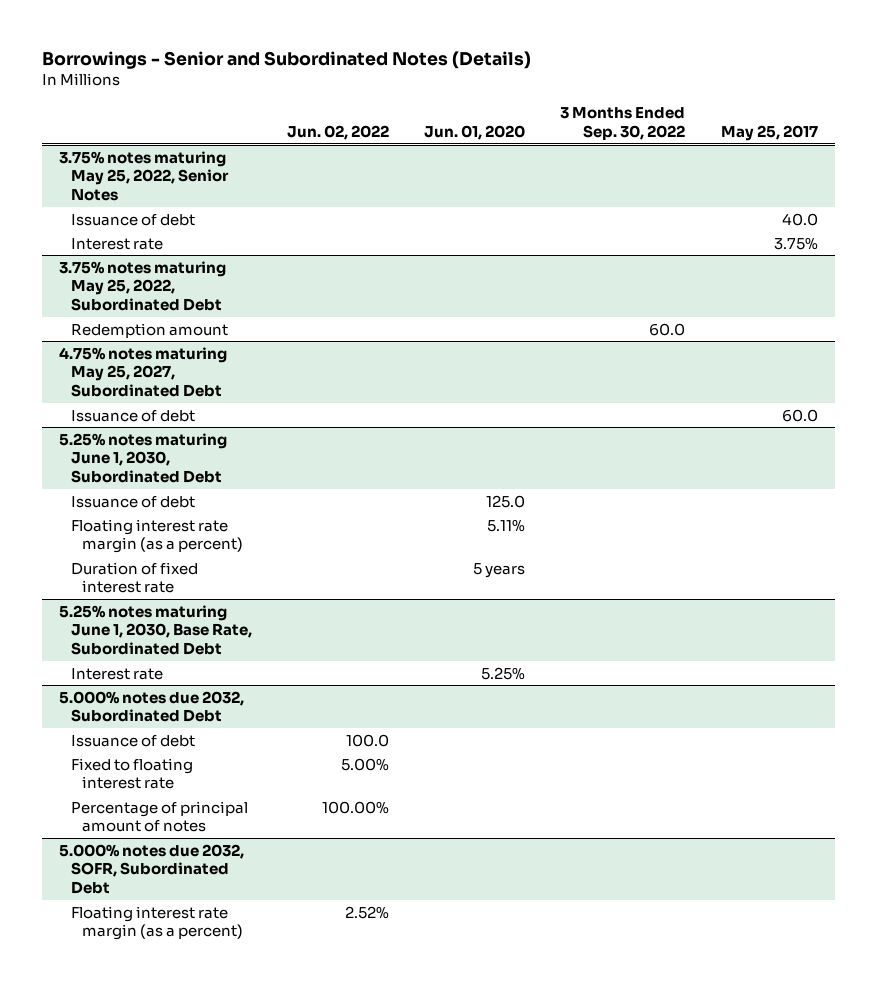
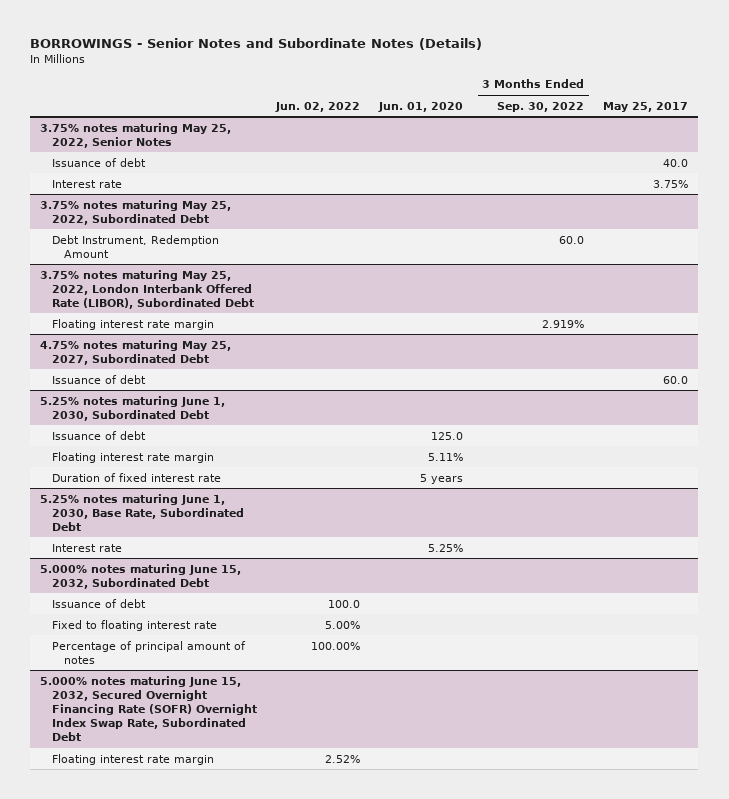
- Borrowings - Senior and Subordinated Notes (Details)
+ BORROWINGS - Senior Notes and Subordinate Notes (Details)
@ 3.75% notes maturing May 25, 2022, Subordinated Debt
- Redemption amount | | | 60.0 |
+ Debt Instrument, Redemption Amount | | | 60.0 |
+ 3.75% notes maturing May 25, 2022, London Interbank Offered Rate (LIBOR), Subordinated Debt
+ Floating interest rate margin | | | 2.919% |
@ 5.25% notes maturing June 1, 2030, Subordinated Debt
- Floating interest rate margin (as a percent) | | 5.11% | |
+ Floating interest rate margin | | 5.11% | |
- 5.000% notes due 2032, Subordinated Debt
+ 5.000% notes maturing June 15, 2032, Subordinated Debt
- 5.000% notes due 2032, SOFR, Subordinated Debt
- Floating interest rate margin (as a percent) | 2.52% | | |
+ 5.000% notes maturing June 15, 2032, Secured Overnight Financing Rate (SOFR) Overnight Index Swap Rate, Subordinated Debt
+ Floating interest rate margin | 2.52% | | |

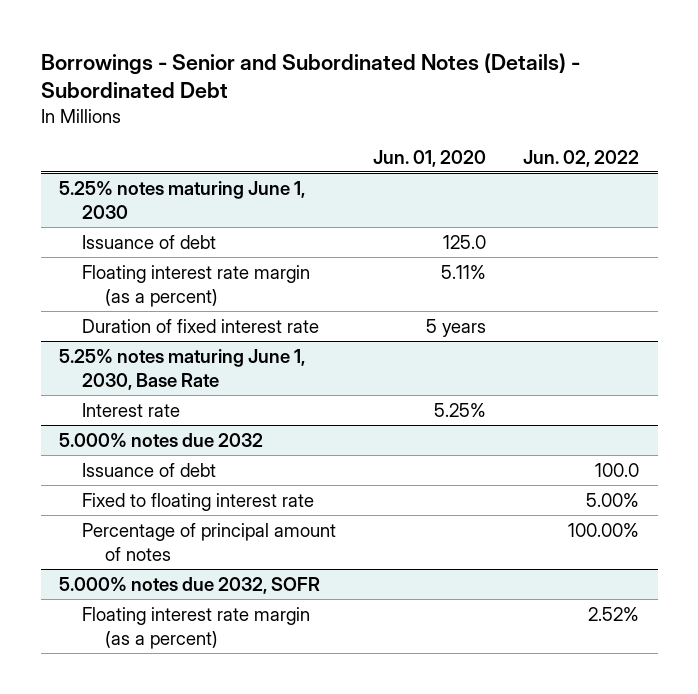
- BORROWINGS - Senior Notes and Subordinate Notes (Details)
+ Borrowings - Senior and Subordinated Notes (Details) - Subordinated Debt
- | Jun. 02, 2022 | Jun. 01, 2020 | 3 Months Ended Sep. 30, 2022 | May 25, 2017
+ | Jun. 01, 2020 | Jun. 02, 2022
- 3.75% notes maturing May 25, 2022, Senior Notes
- Issuance of debt | | | | 40.0
- Interest rate | | | | 3.75%
- 3.75% notes maturing May 25, 2022, Subordinated Debt
- Debt Instrument, Redemption Amount | | | 60.0 |
- 3.75% notes maturing May 25, 2022, London Interbank Offered Rate (LIBOR), Subordinated Debt
- Floating interest rate margin | | | 2.919% |
- 4.75% notes maturing May 25, 2027, Subordinated Debt
- Issuance of debt | | | | 60.0
- 5.25% notes maturing June 1, 2030, Subordinated Debt
+ 5.25% notes maturing June 1, 2030
- Floating interest rate margin | | 5.11% | |
+ Floating interest rate margin (as a percent) | 5.11% |
- 5.25% notes maturing June 1, 2030, Base Rate, Subordinated Debt
+ 5.25% notes maturing June 1, 2030, Base Rate
- 5.000% notes maturing June 15, 2032, Subordinated Debt
+ 5.000% notes due 2032
- 5.000% notes maturing June 15, 2032, Secured Overnight Financing Rate (SOFR) Overnight Index Swap Rate, Subordinated Debt
- Floating interest rate margin | 2.52% | | |
+ 5.000% notes due 2032, SOFR
+ Floating interest rate margin (as a percent) | | 2.52%

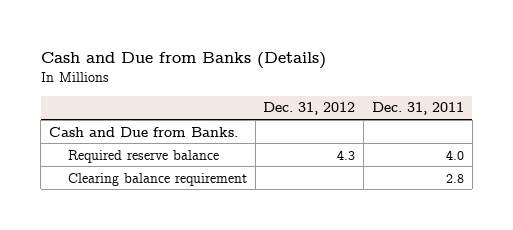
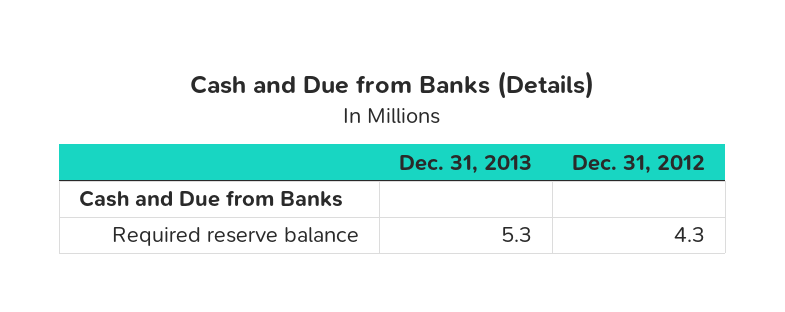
- | Dec. 31, 2012 | Dec. 31, 2011
+ | Dec. 31, 2013 | Dec. 31, 2012
- Cash and Due from Banks.
+ Cash and Due from Banks
- Clearing balance requirement | | 2.8

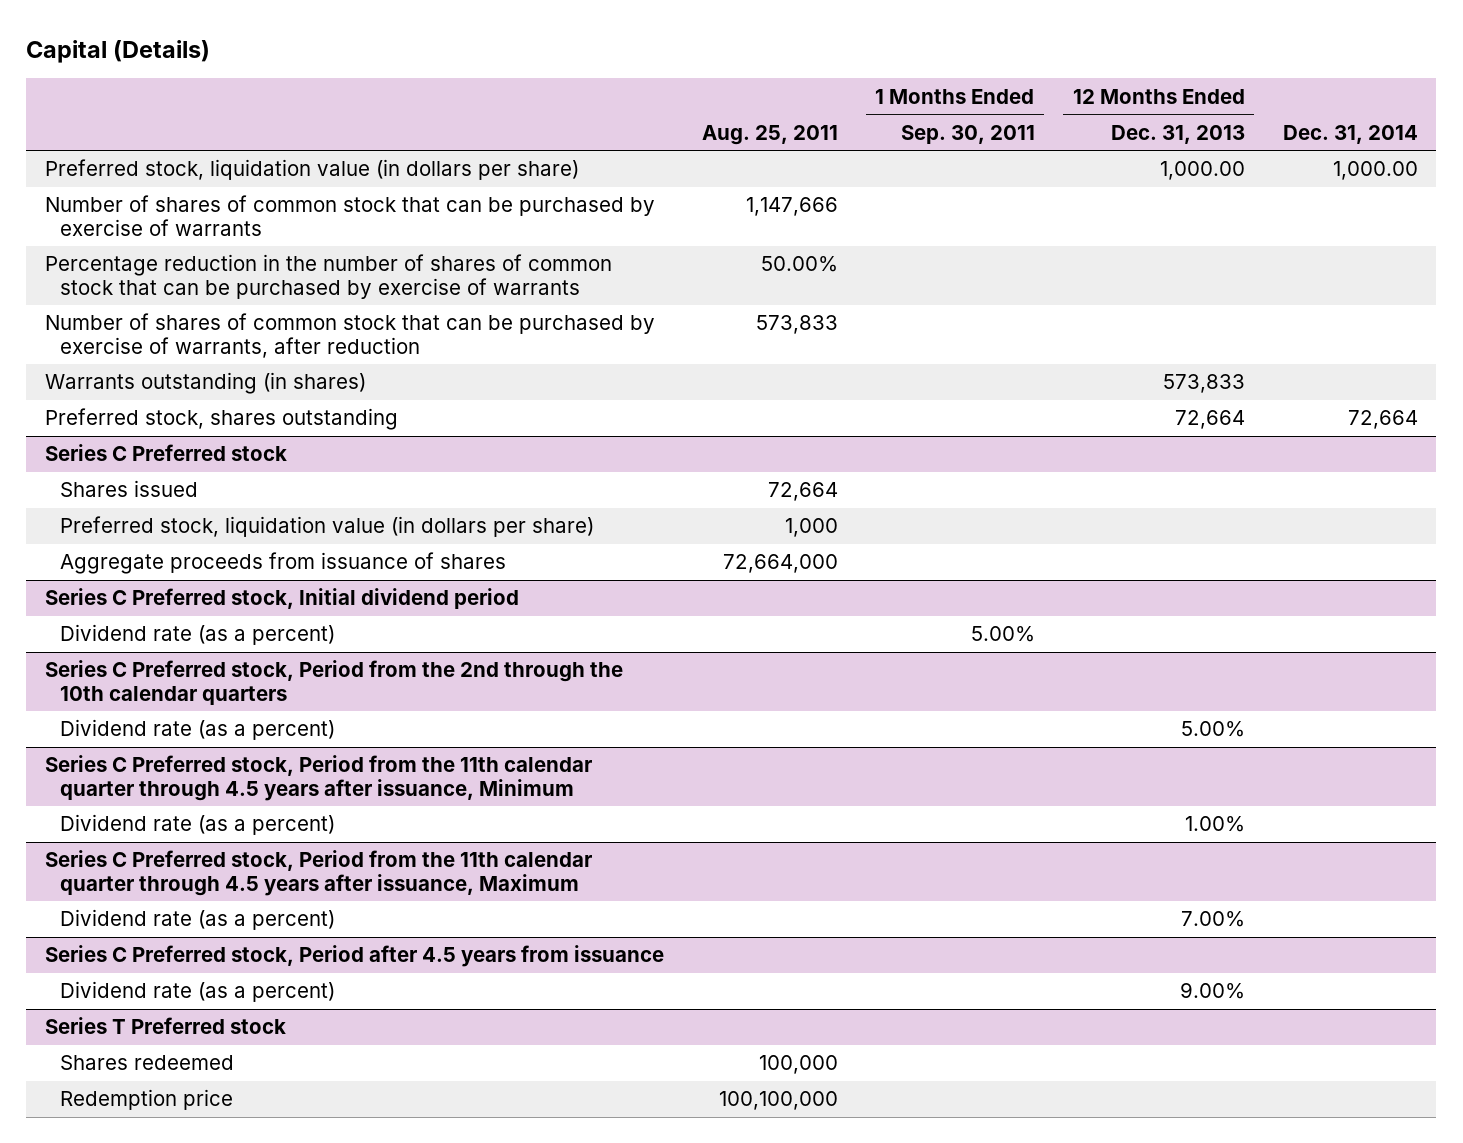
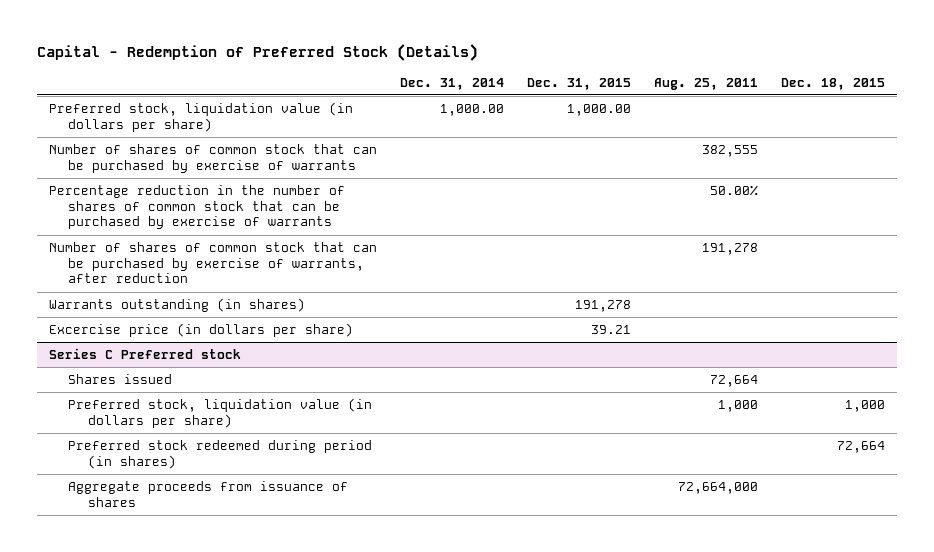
- Capital (Details)
+ Capital - Redemption of Preferred Stock (Details)
- | Aug. 25, 2011 | 1 Months Ended Sep. 30, 2011 | 12 Months Ended Dec. 31, 2013 | Dec. 31, 2014
+ | Dec. 31, 2014 | Dec. 31, 2015 | Aug. 25, 2011 | Dec. 18, 2015
- Number of shares of common stock that can be purchased by exercise of warrants | 1,147,666 | | |
+ Number of shares of common stock that can be purchased by exercise of warrants | | | 382,555 |
- Number of shares of common stock that can be purchased by exercise of warrants, after reduction | 573,833 | | |
+ Number of shares of common stock that can be purchased by exercise of warrants, after reduction | | | 191,278 |
- Preferred stock, shares outstanding | | | 72,664 | 72,664
+ Excercise price (in dollars per share) | | 39.21 | |
@ Series C Preferred stock
+ Preferred stock redeemed during period (in shares) | | | | 72,664
- Series C Preferred stock, Initial dividend period
- Dividend rate (as a percent) | | 5.00% | |
- Series C Preferred stock, Period from the 2nd through the 10th calendar quarters
- Dividend rate (as a percent) | | | 5.00% |
- Series C Preferred stock, Period from the 11th calendar quarter through 4.5 years after issuance, Minimum
- Dividend rate (as a percent) | | | 1.00% |
- Series C Preferred stock, Period from the 11th calendar quarter through 4.5 years after issuance, Maximum
- Dividend rate (as a percent) | | | 7.00% |
- Series C Preferred stock, Period after 4.5 years from issuance
- Dividend rate (as a percent) | | | 9.00% |
- Series T Preferred stock
- Shares redeemed | 100,000 | | |
- Redemption price | 100,100,000 | | |

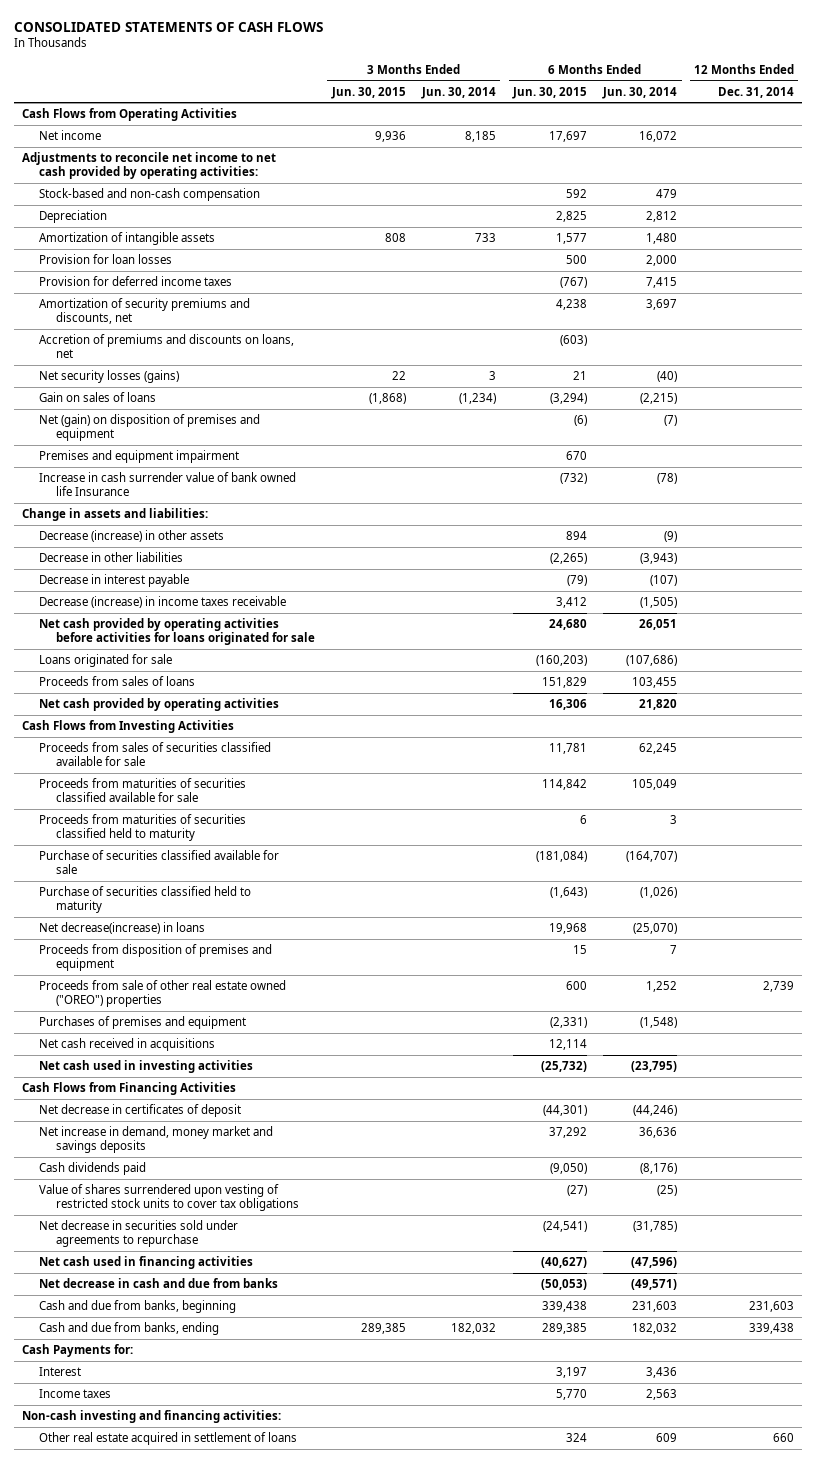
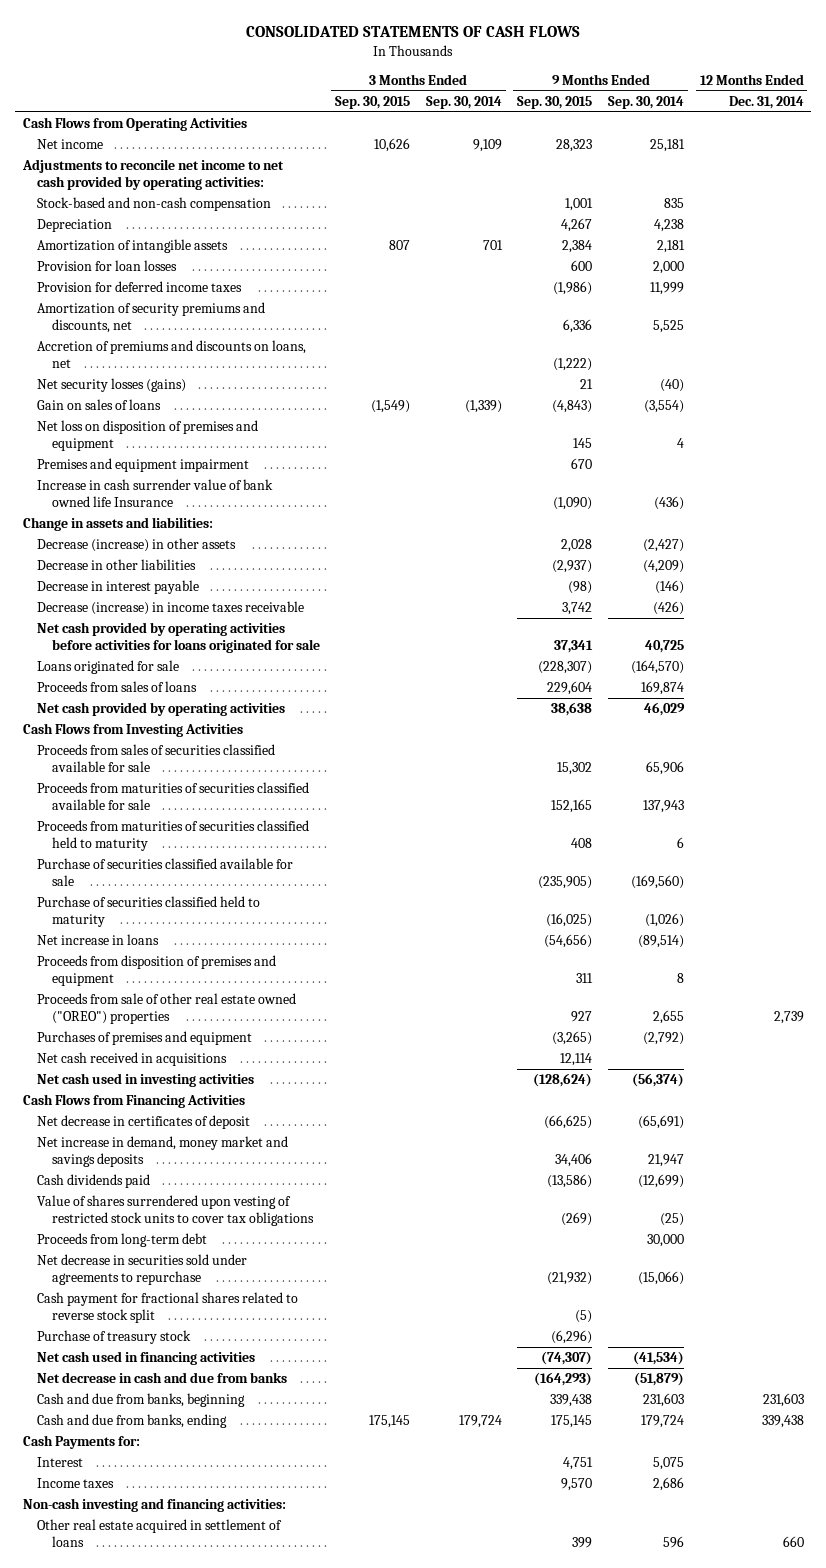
- | 3 Months Ended Jun. 30, 2015 | 3 Months Ended Jun. 30, 2014 | 6 Months Ended Jun. 30, 2015 | 6 Months Ended Jun. 30, 2014 | 12 Months Ended Dec. 31, 2014
+ | 3 Months Ended Sep. 30, 2015 | 3 Months Ended Sep. 30, 2014 | 9 Months Ended Sep. 30, 2015 | 9 Months Ended Sep. 30, 2014 | 12 Months Ended Dec. 31, 2014
- Net (gain) on disposition of premises and equipment | | | (6) | (7) |
+ Net loss on disposition of premises and equipment | | | 145 | 4 |
- Net decrease(increase) in loans | | | 19,968 | (25,070) |
+ Net increase in loans | | | (54,656) | (89,514) |
+ Proceeds from long-term debt | | | | 30,000 |
+ Cash payment for fractional shares related to reverse stock split | | | (5) | |
+ Purchase of treasury stock | | | (6,296) | |

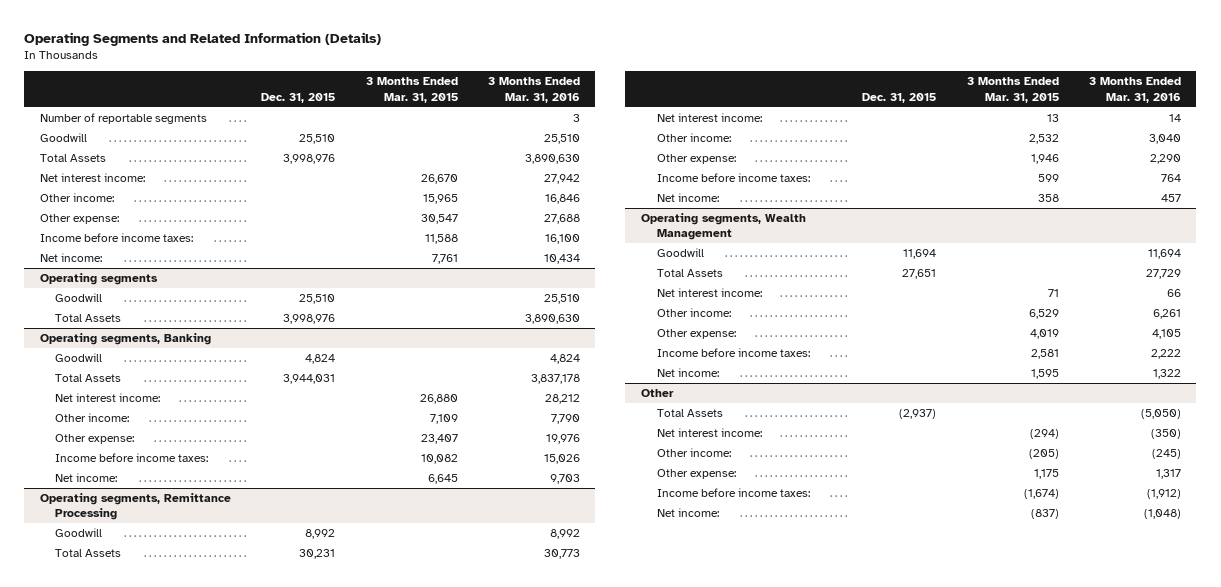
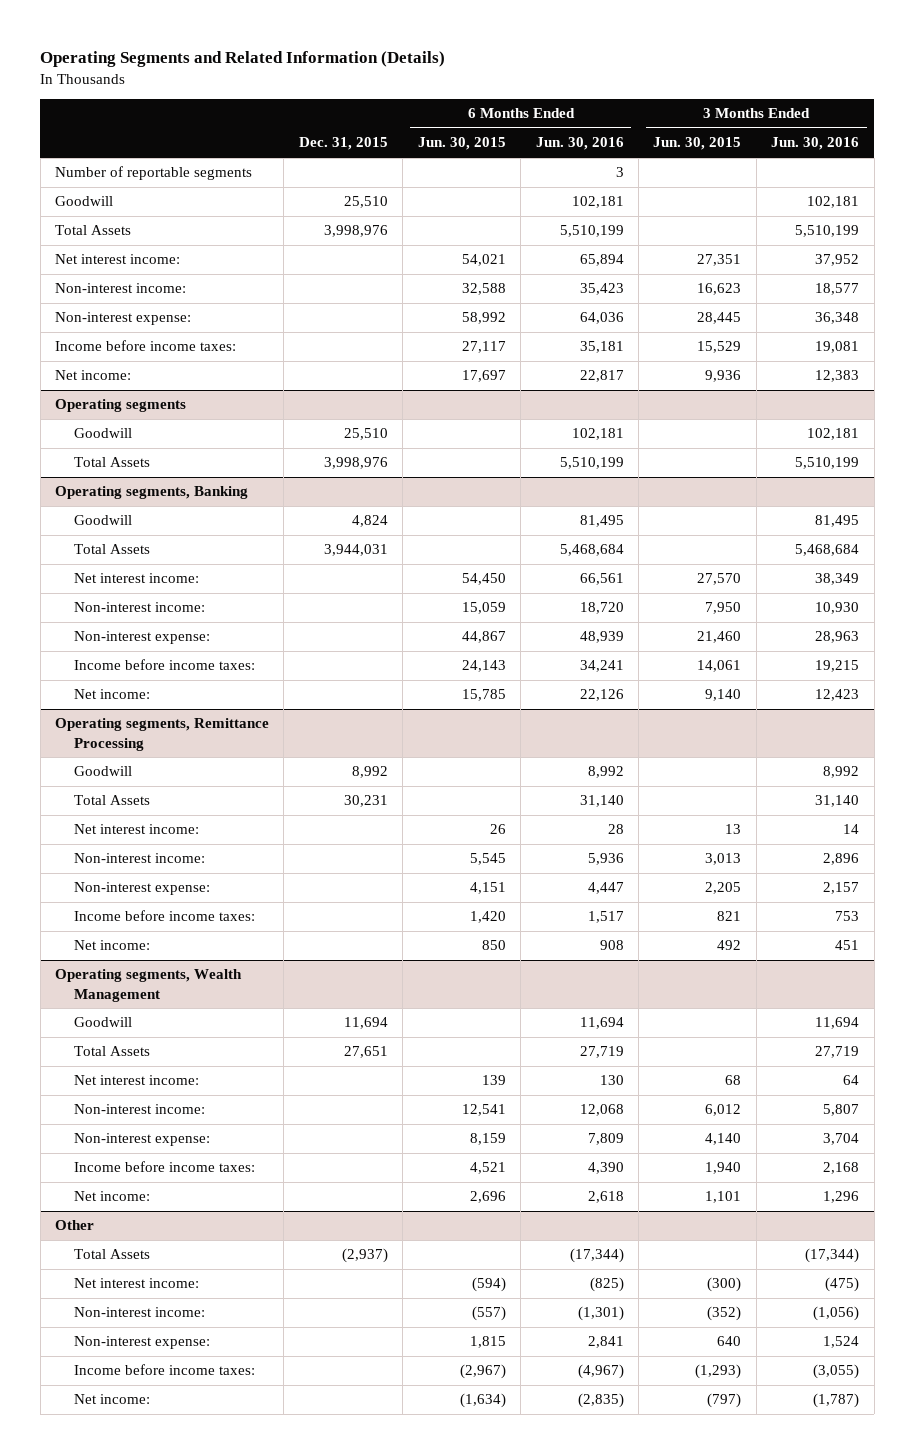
- | Dec. 31, 2015 | 3 Months Ended Mar. 31, 2015 | 3 Months Ended Mar. 31, 2016
+ | Dec. 31, 2015 | 6 Months Ended Jun. 30, 2015 | 6 Months Ended Jun. 30, 2016 | 3 Months Ended Jun. 30, 2015 | 3 Months Ended Jun. 30, 2016
- Other income: | | 15,965 | 16,846
- Other expense: | | 30,547 | 27,688
+ Non-interest income: | | 32,588 | 35,423 | 16,623 | 18,577
+ Non-interest expense: | | 58,992 | 64,036 | 28,445 | 36,348
@ Operating segments, Banking
- Other income: | | 7,109 | 7,790
- Other expense: | | 23,407 | 19,976
+ Non-interest income: | | 15,059 | 18,720 | 7,950 | 10,930
+ Non-interest expense: | | 44,867 | 48,939 | 21,460 | 28,963
@ Operating segments, Remittance Processing
- Other income: | | 2,532 | 3,040
- Other expense: | | 1,946 | 2,290
+ Non-interest income: | | 5,545 | 5,936 | 3,013 | 2,896
+ Non-interest expense: | | 4,151 | 4,447 | 2,205 | 2,157
@ Operating segments, Wealth Management
- Other income: | | 6,529 | 6,261
- Other expense: | | 4,019 | 4,105
+ Non-interest income: | | 12,541 | 12,068 | 6,012 | 5,807
+ Non-interest expense: | | 8,159 | 7,809 | 4,140 | 3,704
@ Other
- Other income: | | (205) | (245)
- Other expense: | | 1,175 | 1,317
+ Non-interest income: | | (557) | (1,301) | (352) | (1,056)
+ Non-interest expense: | | 1,815 | 2,841 | 640 | 1,524

